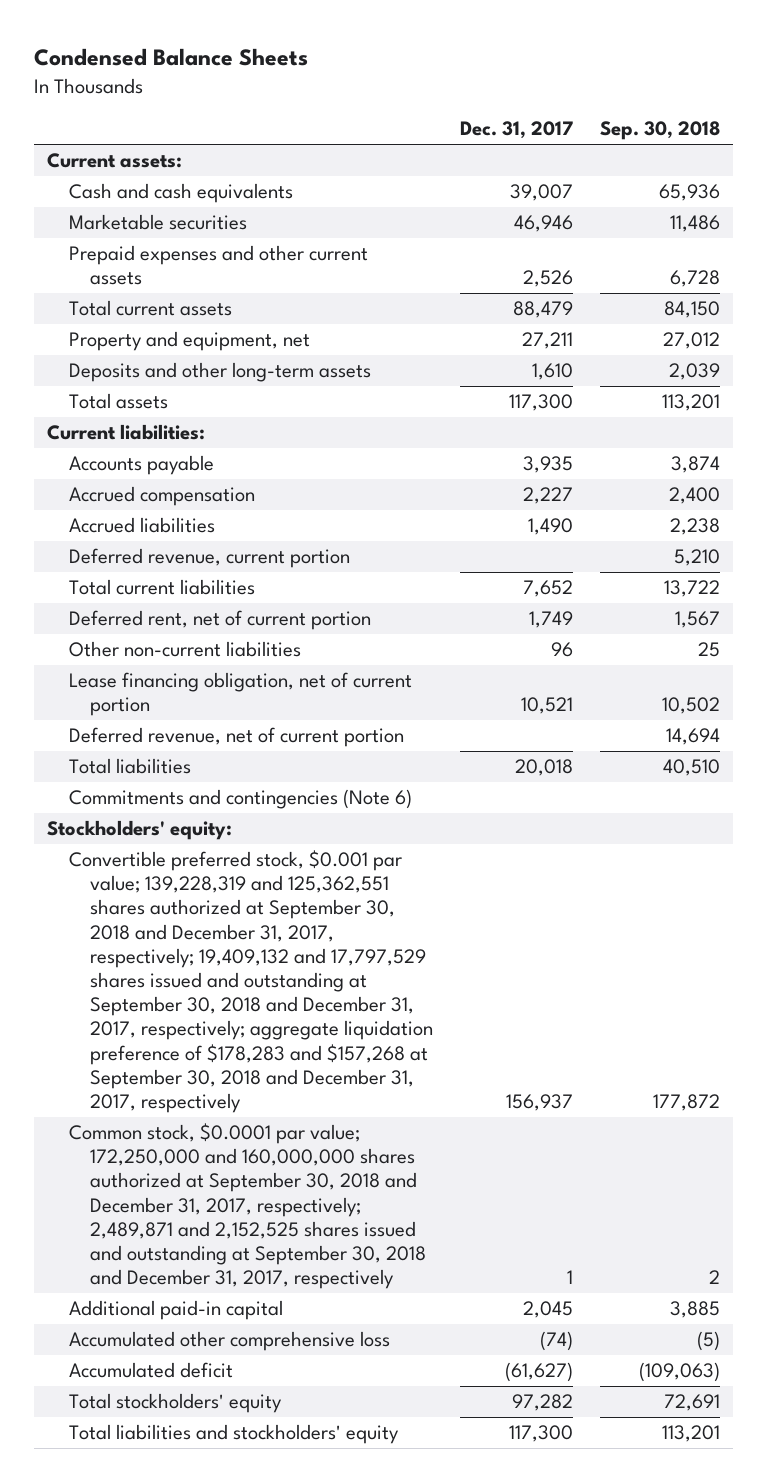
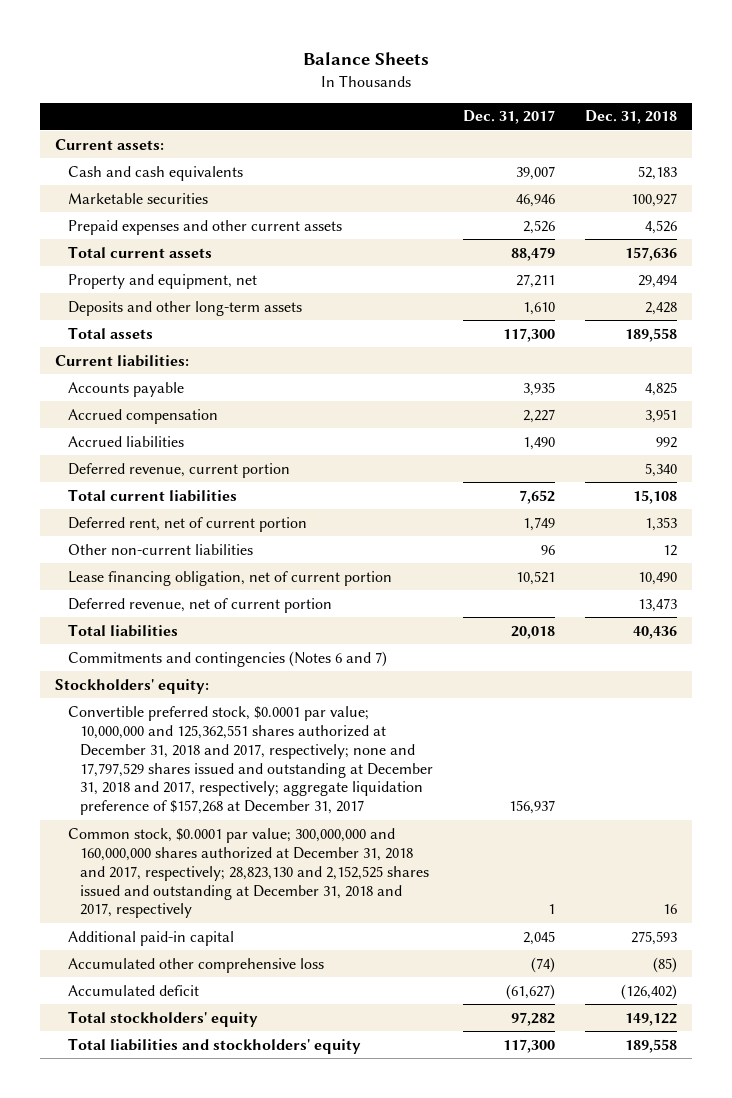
- Condensed Balance Sheets
+ Balance Sheets
- | Dec. 31, 2017 | Sep. 30, 2018
+ | Dec. 31, 2017 | Dec. 31, 2018
- Commitments and contingencies (Note 6)
+ Commitments and contingencies (Notes 6 and 7)
- Convertible preferred stock, $0.001 par value; 139,228,319 and 125,362,551 shares authorized at September 30, 2018 and December 31, 2017, respectively; 19,409,132 and 17,797,529 shares issued and outstanding at September 30, 2018 and December 31, 2017, respectively; aggregate liquidation preference of $178,283 and $157,268 at September 30, 2018 and December 31, 2017, respectively | 156,937 | 177,872
- Common stock, $0.0001 par value; 172,250,000 and 160,000,000 shares authorized at September 30, 2018 and December 31, 2017, respectively; 2,489,871 and 2,152,525 shares issued and outstanding at September 30, 2018 and December 31, 2017, respectively | 1 | 2
+ Convertible preferred stock, $0.0001 par value; 10,000,000 and 125,362,551 shares authorized at December 31, 2018 and 2017, respectively; none and 17,797,529 shares issued and outstanding at December 31, 2018 and 2017, respectively; aggregate liquidation preference of $157,268 at December 31, 2017 | 156,937 |
+ Common stock, $0.0001 par value; 300,000,000 and 160,000,000 shares authorized at December 31, 2018 and 2017, respectively; 28,823,130 and 2,152,525 shares issued and outstanding at December 31, 2018 and 2017, respectively | 1 | 16

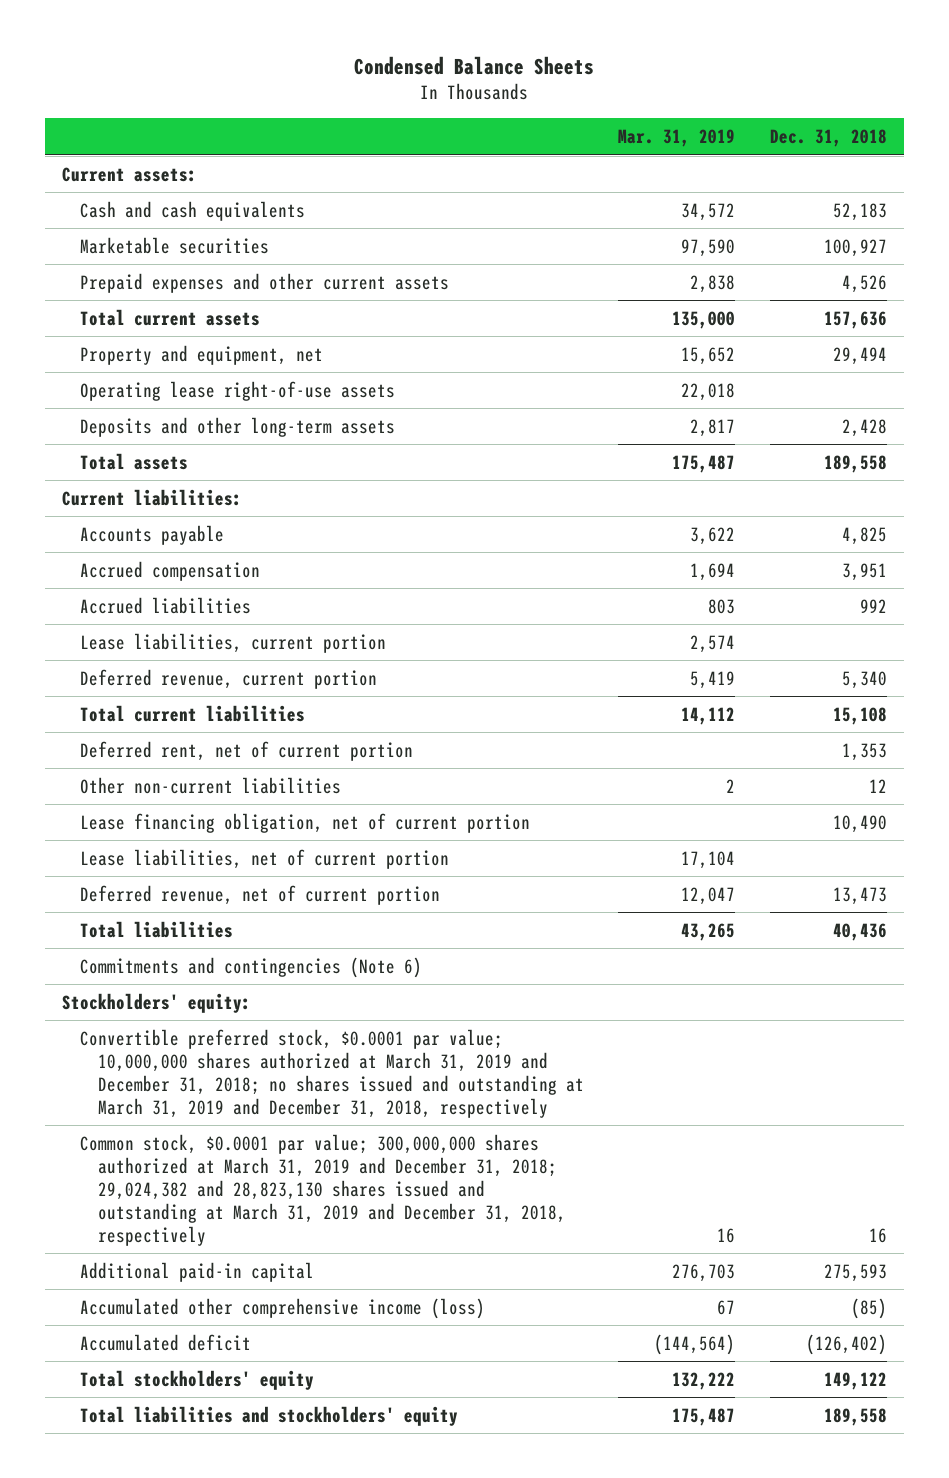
- Balance Sheets
+ Condensed Balance Sheets
- | Dec. 31, 2017 | Dec. 31, 2018
+ | Mar. 31, 2019 | Dec. 31, 2018
+ Operating lease right-of-use assets | 22,018 |
+ Lease liabilities, current portion | 2,574 |
+ Lease liabilities, net of current portion | 17,104 |
- Commitments and contingencies (Notes 6 and 7)
+ Commitments and contingencies (Note 6)
- Convertible preferred stock, $0.0001 par value; 10,000,000 and 125,362,551 shares authorized at December 31, 2018 and 2017, respectively; none and 17,797,529 shares issued and outstanding at December 31, 2018 and 2017, respectively; aggregate liquidation preference of $157,268 at December 31, 2017 | 156,937 |
- Common stock, $0.0001 par value; 300,000,000 and 160,000,000 shares authorized at December 31, 2018 and 2017, respectively; 28,823,130 and 2,152,525 shares issued and outstanding at December 31, 2018 and 2017, respectively | 1 | 16
+ Convertible preferred stock, $0.0001 par value; 10,000,000 shares authorized at March 31, 2019 and December 31, 2018; no shares issued and outstanding at March 31, 2019 and December 31, 2018, respectively
+ Common stock, $0.0001 par value; 300,000,000 shares authorized at March 31, 2019 and December 31, 2018; 29,024,382 and 28,823,130 shares issued and outstanding at March 31, 2019 and December 31, 2018, respectively | 16 | 16
- Accumulated other comprehensive loss | (74) | (85)
+ Accumulated other comprehensive income (loss) | 67 | (85)

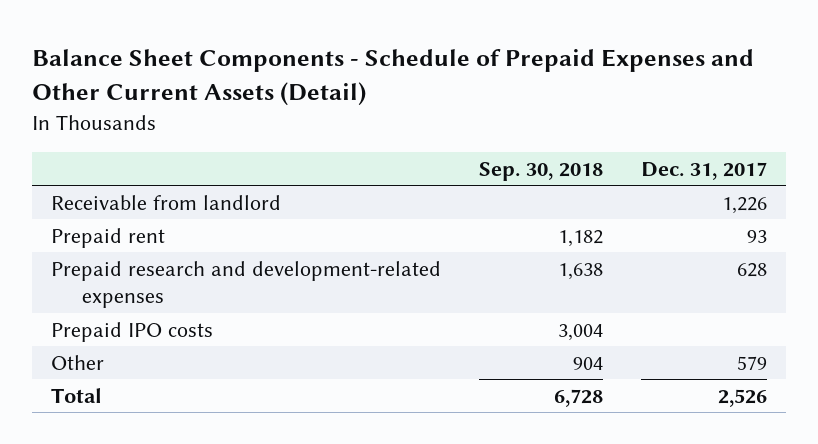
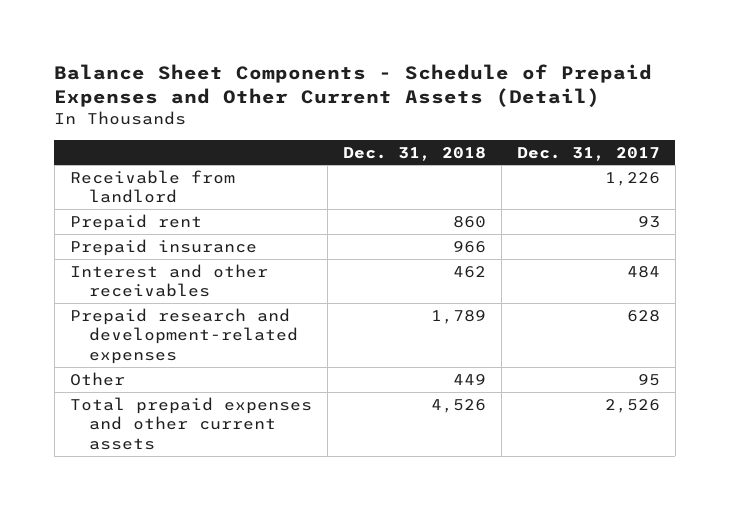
- | Sep. 30, 2018 | Dec. 31, 2017
+ | Dec. 31, 2018 | Dec. 31, 2017
+ Prepaid insurance | 966 |
+ Interest and other receivables | 462 | 484
- Prepaid IPO costs | 3,004 |
- Other | 904 | 579
- Total | 6,728 | 2,526
+ Other | 449 | 95
+ Total prepaid expenses and other current assets | 4,526 | 2,526

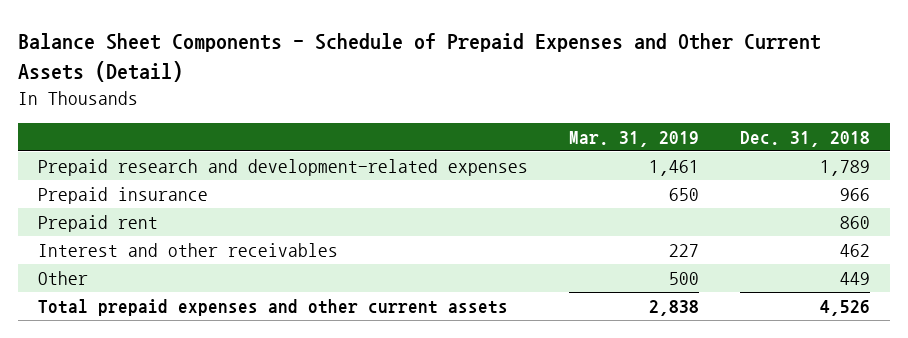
- | Dec. 31, 2018 | Dec. 31, 2017
+ | Mar. 31, 2019 | Dec. 31, 2018
- Receivable from landlord | | 1,226
moved up: Prepaid research and development-related expenses | 1,461 | 1,789
moved down: Prepaid rent | | 860

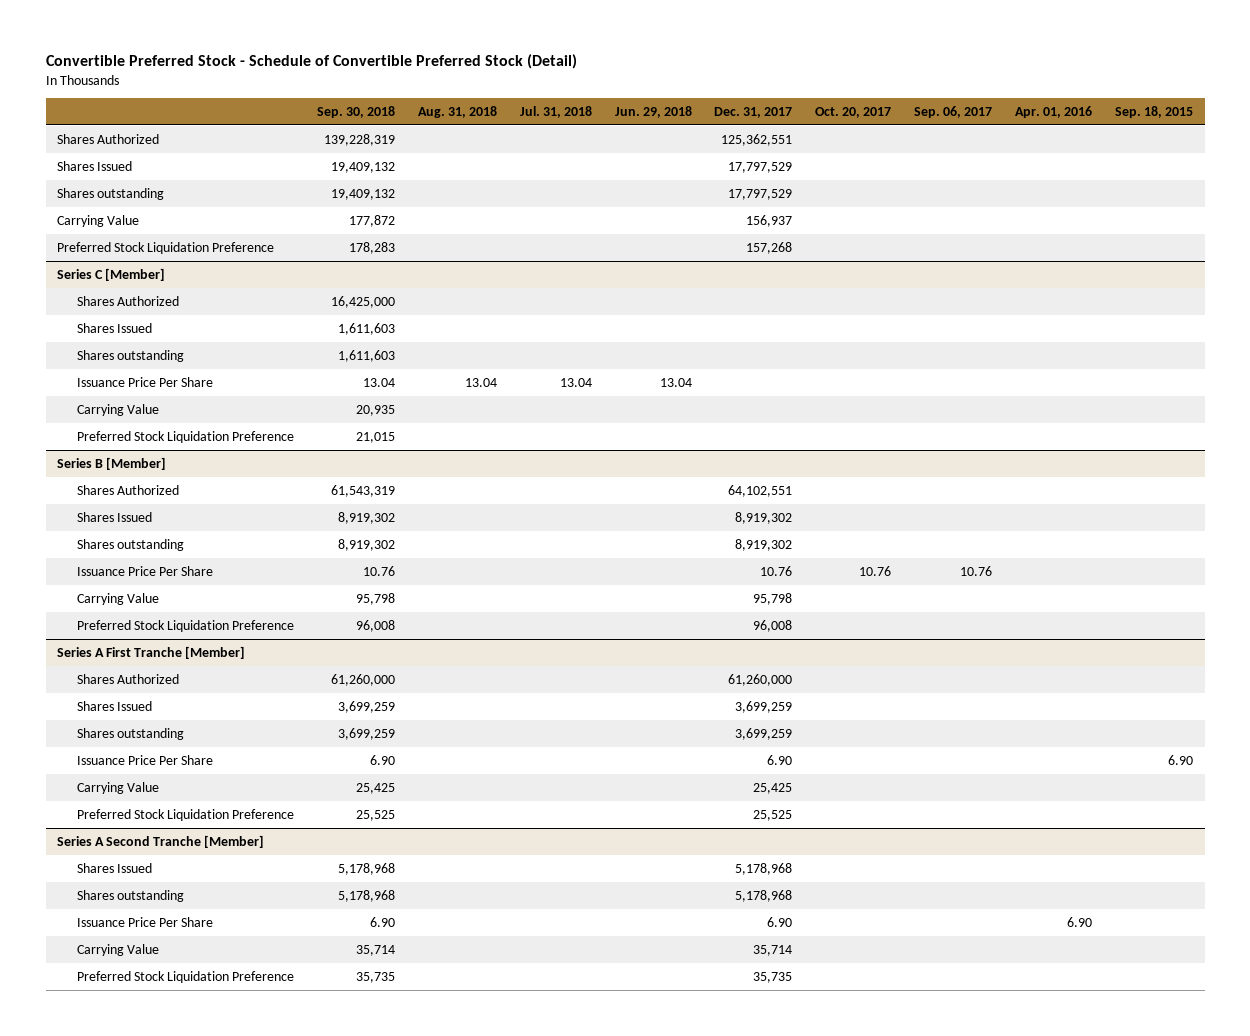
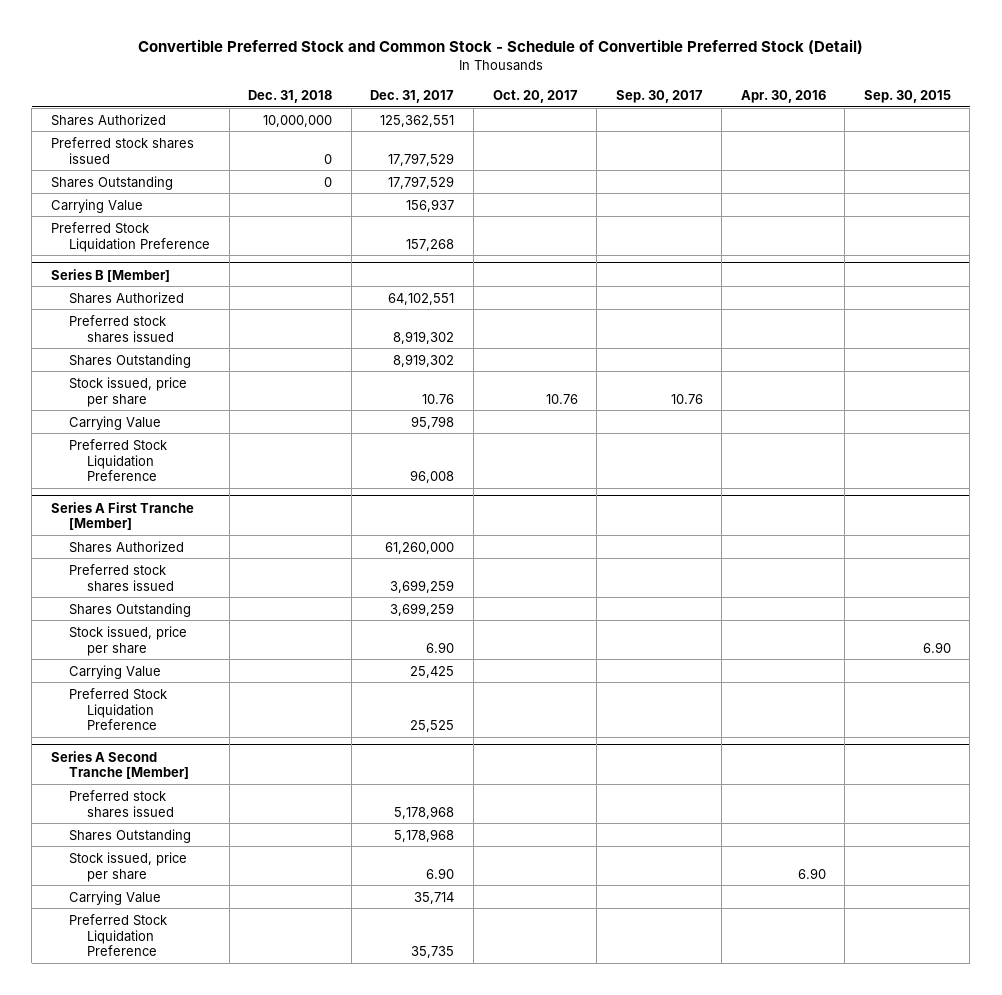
- Convertible Preferred Stock - Schedule of Convertible Preferred Stock (Detail)
+ Convertible Preferred Stock and Common Stock - Schedule of Convertible Preferred Stock (Detail)
- | Sep. 30, 2018 | Aug. 31, 2018 | Jul. 31, 2018 | Jun. 29, 2018 | Dec. 31, 2017 | Oct. 20, 2017 | Sep. 06, 2017 | Apr. 01, 2016 | Sep. 18, 2015
+ | Dec. 31, 2018 | Dec. 31, 2017 | Oct. 20, 2017 | Sep. 30, 2017 | Apr. 30, 2016 | Sep. 30, 2015
- Shares Issued | 19,409,132 | | | | 17,797,529 | | | |
- Shares outstanding | 19,409,132 | | | | 17,797,529 | | | |
+ Preferred stock shares issued | 0 | 17,797,529 | | | |
+ Shares Outstanding | 0 | 17,797,529 | | | |
- Series C [Member]
- Shares Authorized | 16,425,000 | | | | | | | |
- Shares Issued | 1,611,603 | | | | | | | |
- Shares outstanding | 1,611,603 | | | | | | | |
- Issuance Price Per Share | 13.04 | 13.04 | 13.04 | 13.04 | | | | |
- Carrying Value | 20,935 | | | | | | | |
- Preferred Stock Liquidation Preference | 21,015 | | | | | | | |
@ Series B [Member]
- Shares Issued | 8,919,302 | | | | 8,919,302 | | | |
- Shares outstanding | 8,919,302 | | | | 8,919,302 | | | |
- Issuance Price Per Share | 10.76 | | | | 10.76 | 10.76 | 10.76 | |
+ Preferred stock shares issued | | 8,919,302 | | | |
+ Shares Outstanding | | 8,919,302 | | | |
+ Stock issued, price per share | | 10.76 | 10.76 | 10.76 | |
@ Series A First Tranche [Member]
- Shares Issued | 3,699,259 | | | | 3,699,259 | | | |
- Shares outstanding | 3,699,259 | | | | 3,699,259 | | | |
- Issuance Price Per Share | 6.90 | | | | 6.90 | | | | 6.90
+ Preferred stock shares issued | | 3,699,259 | | | |
+ Shares Outstanding | | 3,699,259 | | | |
+ Stock issued, price per share | | 6.90 | | | | 6.90
@ Series A Second Tranche [Member]
- Shares Issued | 5,178,968 | | | | 5,178,968 | | | |
- Shares outstanding | 5,178,968 | | | | 5,178,968 | | | |
- Issuance Price Per Share | 6.90 | | | | 6.90 | | | 6.90 |
+ Preferred stock shares issued | | 5,178,968 | | | |
+ Shares Outstanding | | 5,178,968 | | | |
+ Stock issued, price per share | | 6.90 | | | 6.90 |

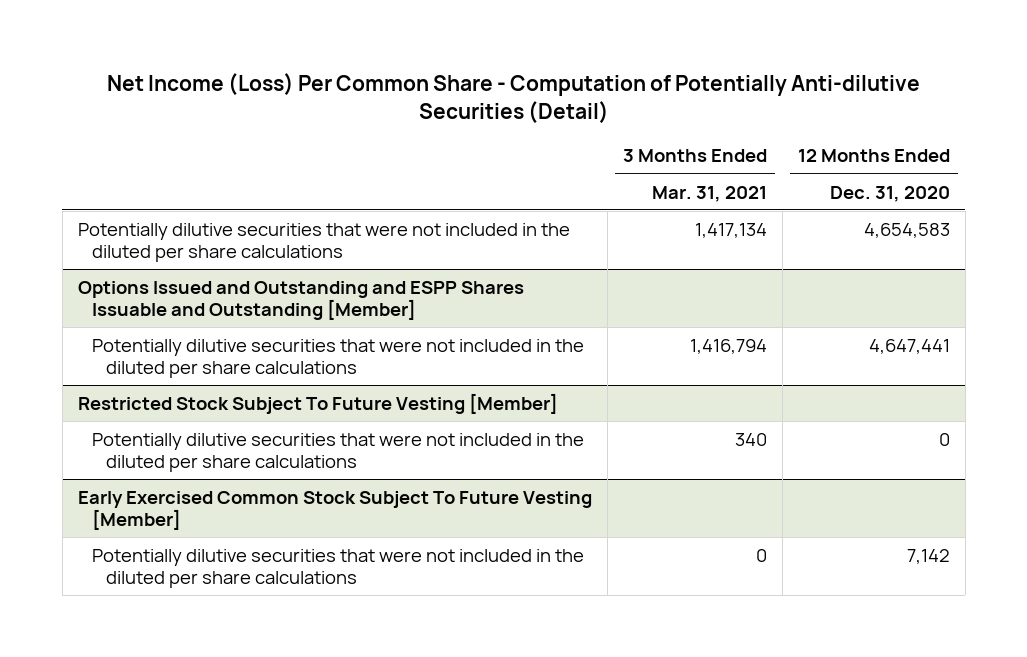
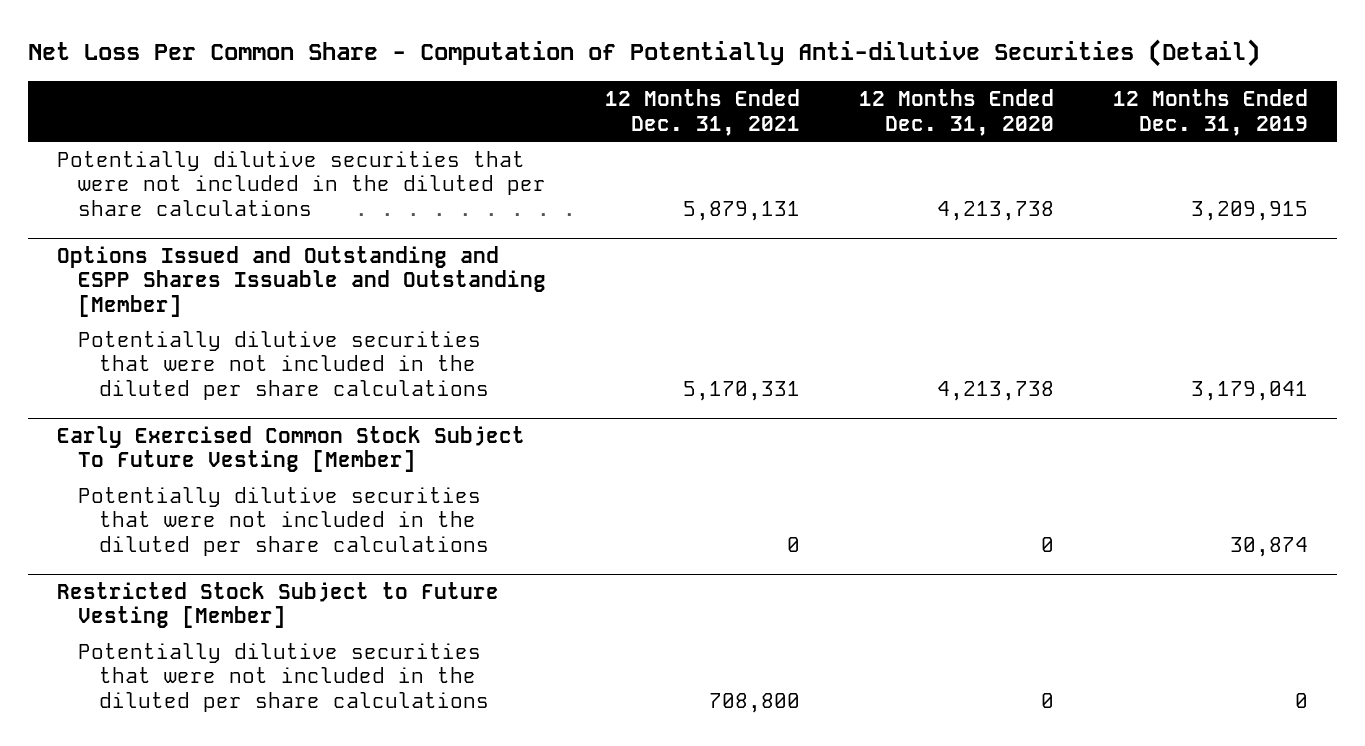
- Net Income (Loss) Per Common Share - Computation of Potentially Anti-dilutive Securities (Detail)
+ Net Loss Per Common Share - Computation of Potentially Anti-dilutive Securities (Detail)
- | 3 Months Ended Mar. 31, 2021 | 12 Months Ended Dec. 31, 2020
+ | 12 Months Ended Dec. 31, 2021 | 12 Months Ended Dec. 31, 2020 | 12 Months Ended Dec. 31, 2019
- Potentially dilutive securities that were not included in the diluted per share calculations | 1,417,134 | 4,654,583
+ Potentially dilutive securities that were not included in the diluted per share calculations | 5,879,131 | 4,213,738 | 3,209,915
@ Options Issued and Outstanding and ESPP Shares Issuable and Outstanding [Member]
- Potentially dilutive securities that were not included in the diluted per share calculations | 1,416,794 | 4,647,441
- Restricted Stock Subject To Future Vesting [Member]
- Potentially dilutive securities that were not included in the diluted per share calculations | 340 | 0
@ Options Issued and Outstanding and ESPP Shares Issuable and Outstanding [Member]
+ Potentially dilutive securities that were not included in the diluted per share calculations | 5,170,331 | 4,213,738 | 3,179,041
@ Early Exercised Common Stock Subject To Future Vesting [Member]
- Potentially dilutive securities that were not included in the diluted per share calculations | 0 | 7,142
+ Potentially dilutive securities that were not included in the diluted per share calculations | 0 | 0 | 30,874
+ Restricted Stock Subject to Future Vesting [Member]
+ Potentially dilutive securities that were not included in the diluted per share calculations | 708,800 | 0 | 0

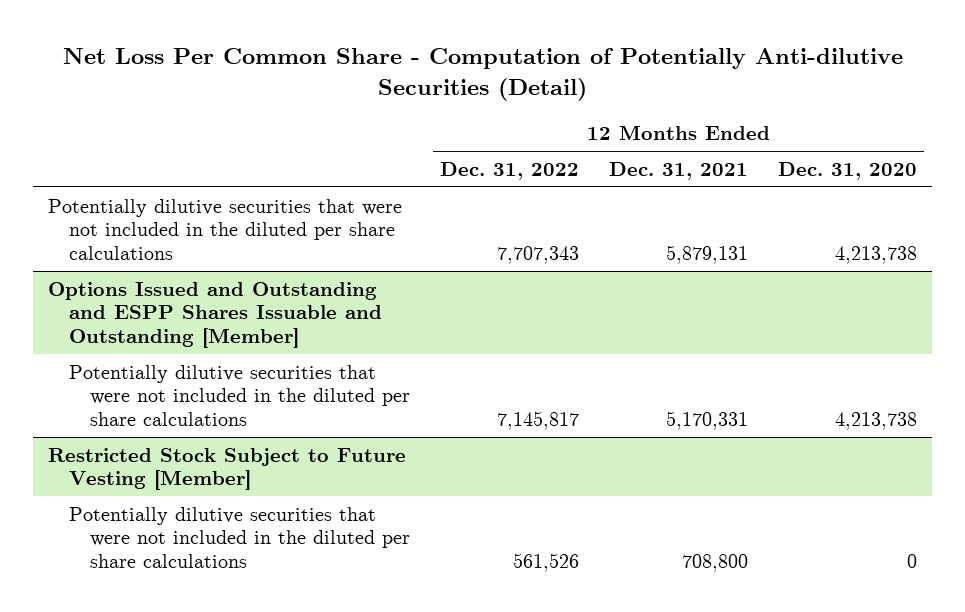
- | 12 Months Ended Dec. 31, 2021 | 12 Months Ended Dec. 31, 2020 | 12 Months Ended Dec. 31, 2019
+ | 12 Months Ended Dec. 31, 2022 | 12 Months Ended Dec. 31, 2021 | 12 Months Ended Dec. 31, 2020
- Early Exercised Common Stock Subject To Future Vesting [Member]
- Potentially dilutive securities that were not included in the diluted per share calculations | 0 | 0 | 30,874

